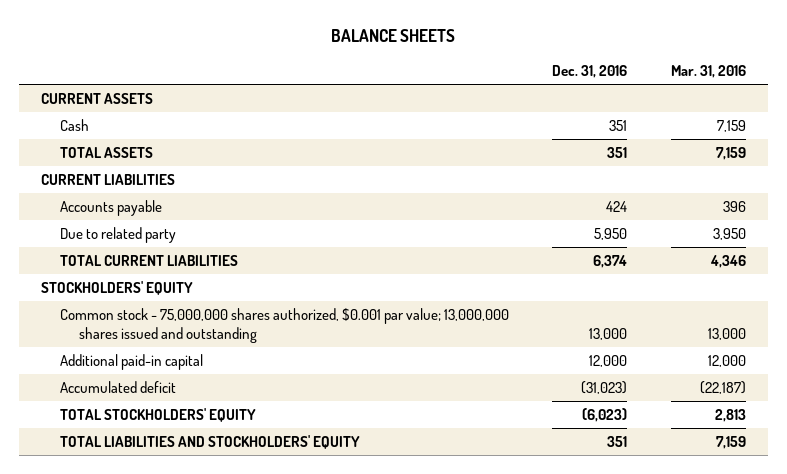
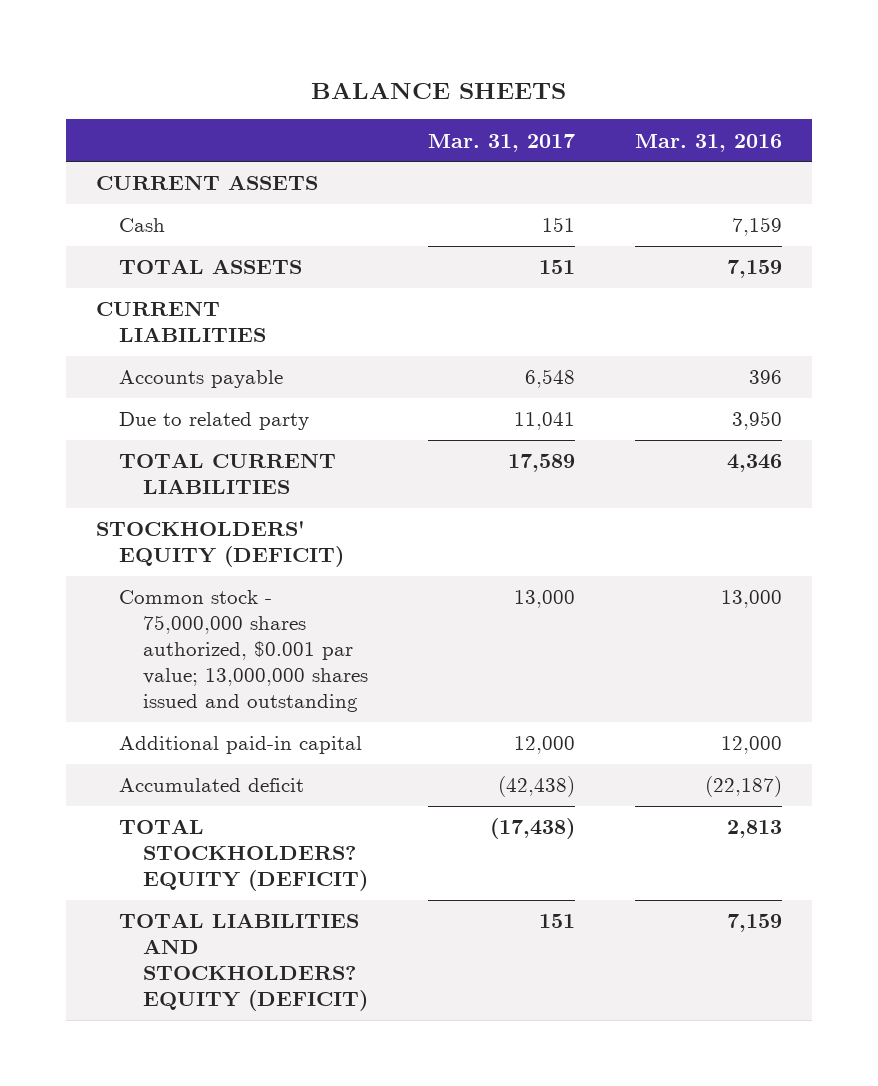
- | Dec. 31, 2016 | Mar. 31, 2016
+ | Mar. 31, 2017 | Mar. 31, 2016
- STOCKHOLDERS' EQUITY
+ STOCKHOLDERS' EQUITY (DEFICIT)
- TOTAL STOCKHOLDERS' EQUITY | (6,023) | 2,813
- TOTAL LIABILITIES AND STOCKHOLDERS' EQUITY | 351 | 7,159
+ TOTAL STOCKHOLDERS? EQUITY (DEFICIT) | (17,438) | 2,813
+ TOTAL LIABILITIES AND STOCKHOLDERS? EQUITY (DEFICIT) | 151 | 7,159

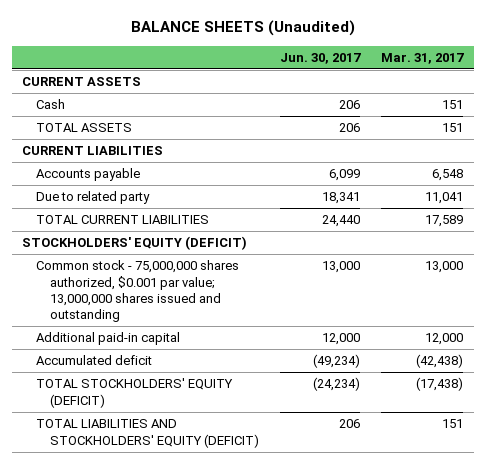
- BALANCE SHEETS
+ BALANCE SHEETS (Unaudited)
- | Mar. 31, 2017 | Mar. 31, 2016
+ | Jun. 30, 2017 | Mar. 31, 2017
- TOTAL STOCKHOLDERS? EQUITY (DEFICIT) | (17,438) | 2,813
- TOTAL LIABILITIES AND STOCKHOLDERS? EQUITY (DEFICIT) | 151 | 7,159
+ TOTAL STOCKHOLDERS' EQUITY (DEFICIT) | (24,234) | (17,438)
+ TOTAL LIABILITIES AND STOCKHOLDERS' EQUITY (DEFICIT) | 206 | 151

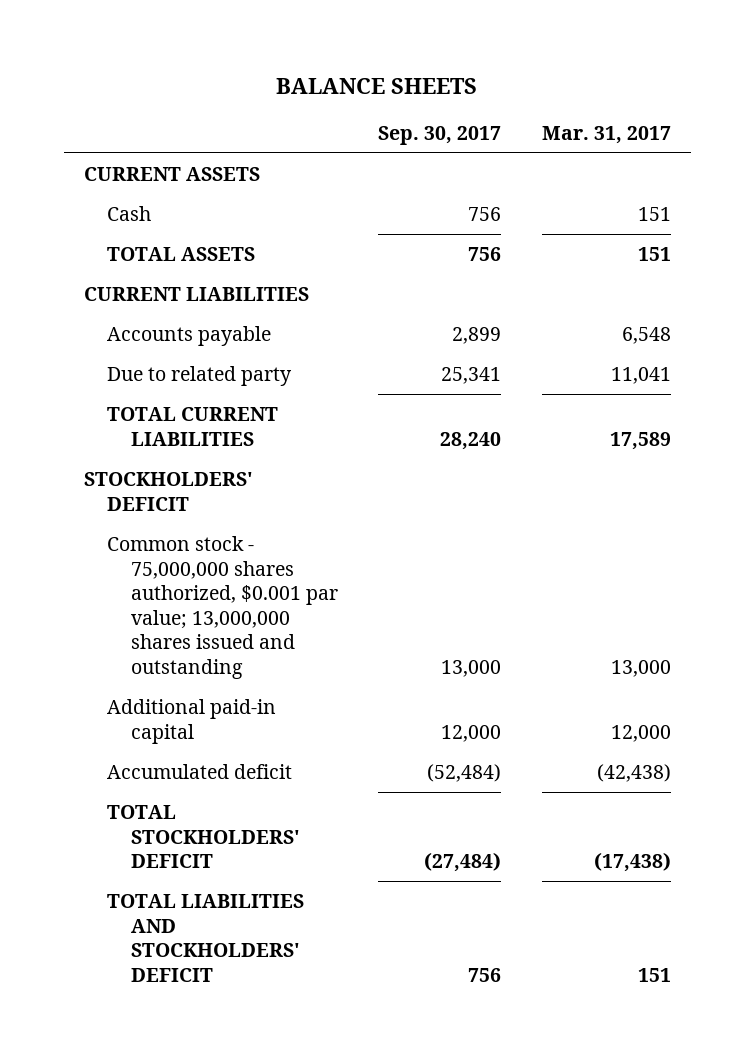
- BALANCE SHEETS (Unaudited)
+ BALANCE SHEETS
- | Jun. 30, 2017 | Mar. 31, 2017
+ | Sep. 30, 2017 | Mar. 31, 2017
- STOCKHOLDERS' EQUITY (DEFICIT)
+ STOCKHOLDERS' DEFICIT
- TOTAL STOCKHOLDERS' EQUITY (DEFICIT) | (24,234) | (17,438)
- TOTAL LIABILITIES AND STOCKHOLDERS' EQUITY (DEFICIT) | 206 | 151
+ TOTAL STOCKHOLDERS' DEFICIT | (27,484) | (17,438)
+ TOTAL LIABILITIES AND STOCKHOLDERS' DEFICIT | 756 | 151

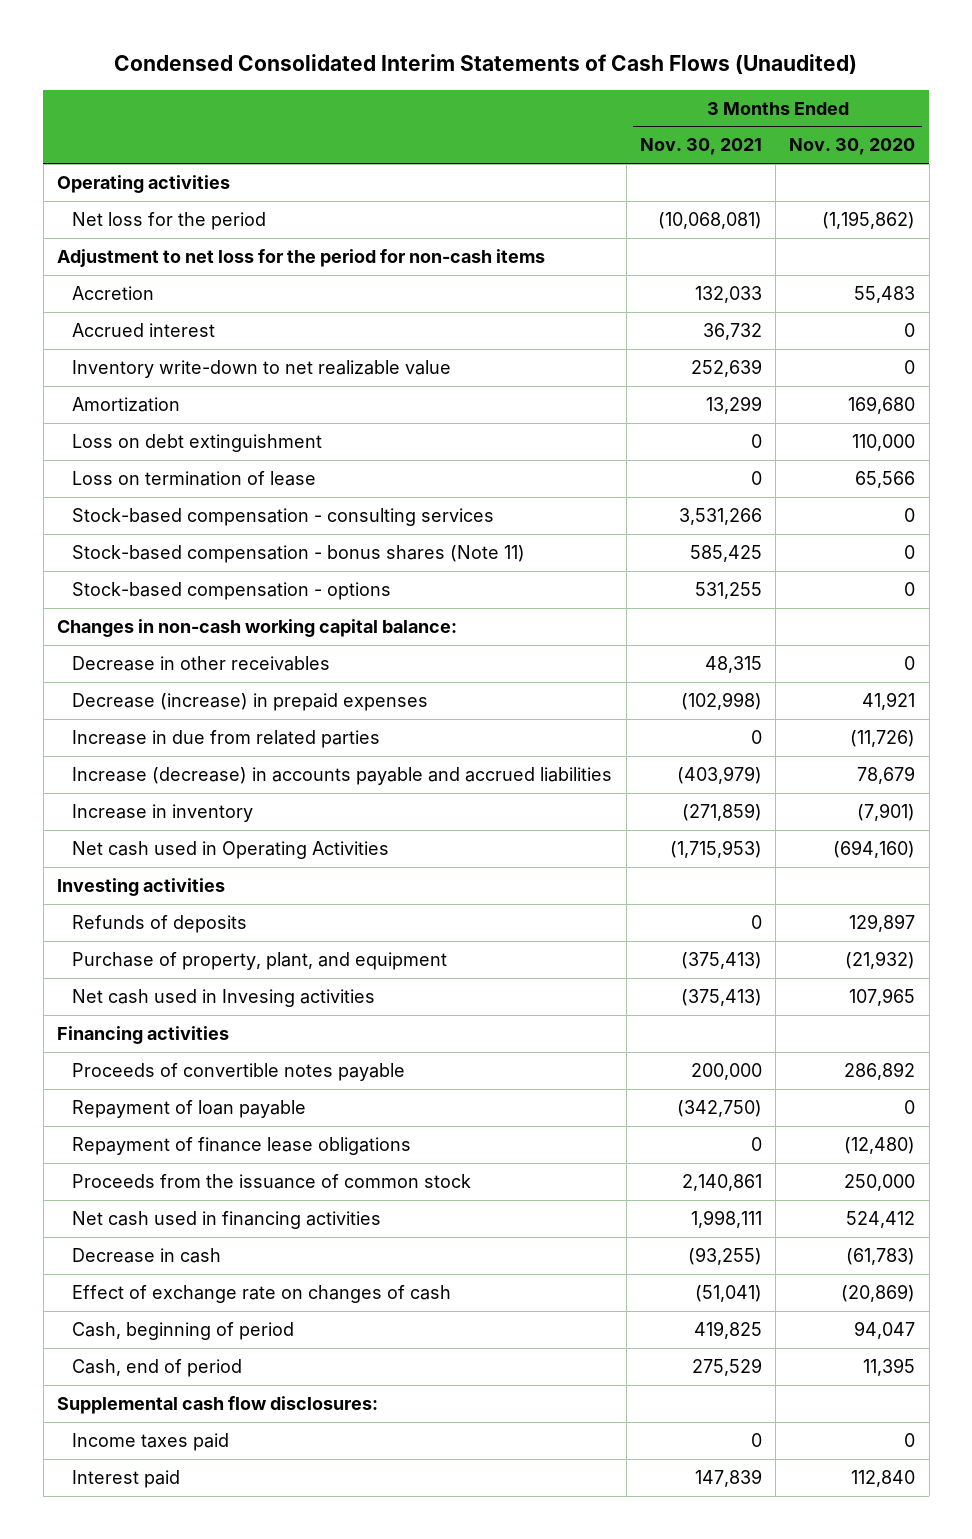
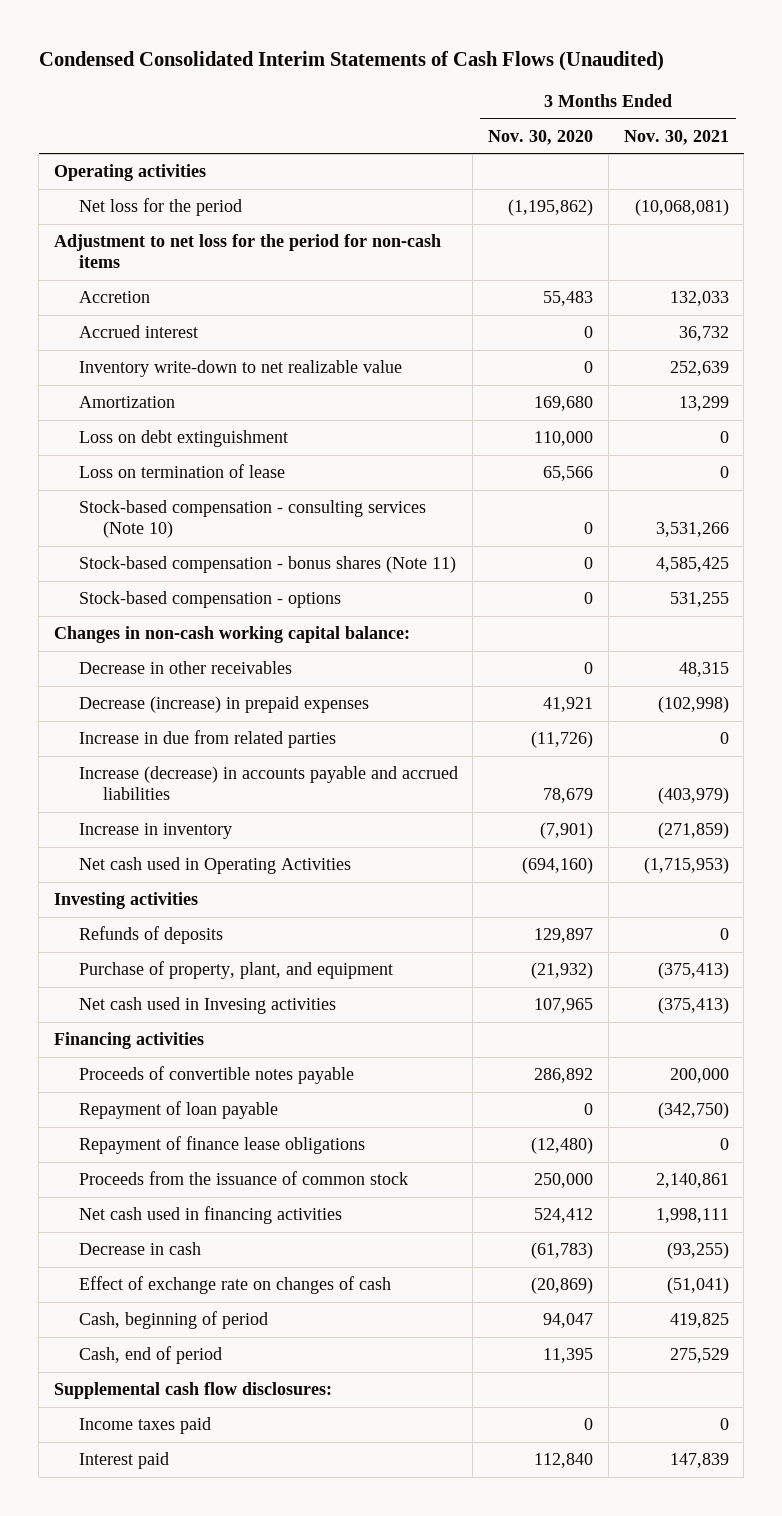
- | 3 Months Ended Nov. 30, 2021 | 3 Months Ended Nov. 30, 2020
+ | 3 Months Ended Nov. 30, 2020 | 3 Months Ended Nov. 30, 2021
- Stock-based compensation - consulting services | 3,531,266 | 0
- Stock-based compensation - bonus shares (Note 11) | 585,425 | 0
+ Stock-based compensation - consulting services (Note 10) | 0 | 3,531,266
+ Stock-based compensation - bonus shares (Note 11) | 0 | 4,585,425

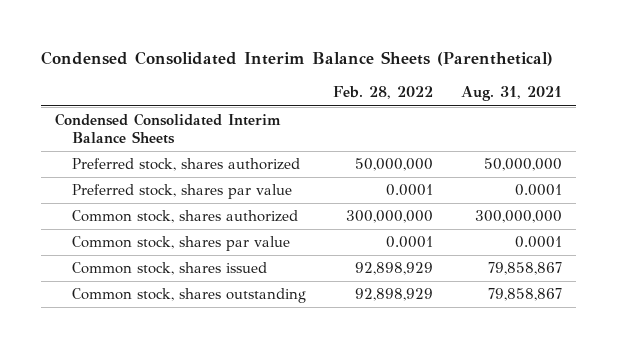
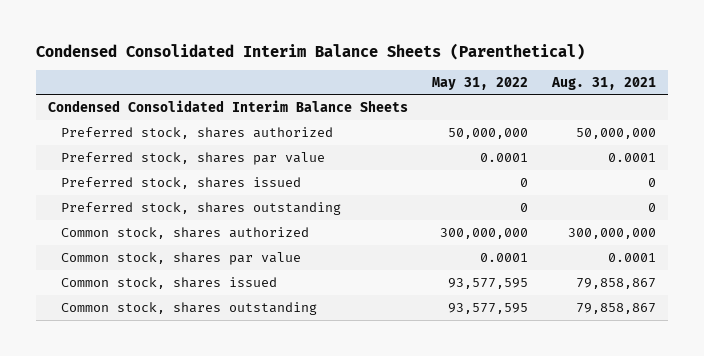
- | Feb. 28, 2022 | Aug. 31, 2021
+ | May 31, 2022 | Aug. 31, 2021
+ Preferred stock, shares issued | 0 | 0
+ Preferred stock, shares outstanding | 0 | 0

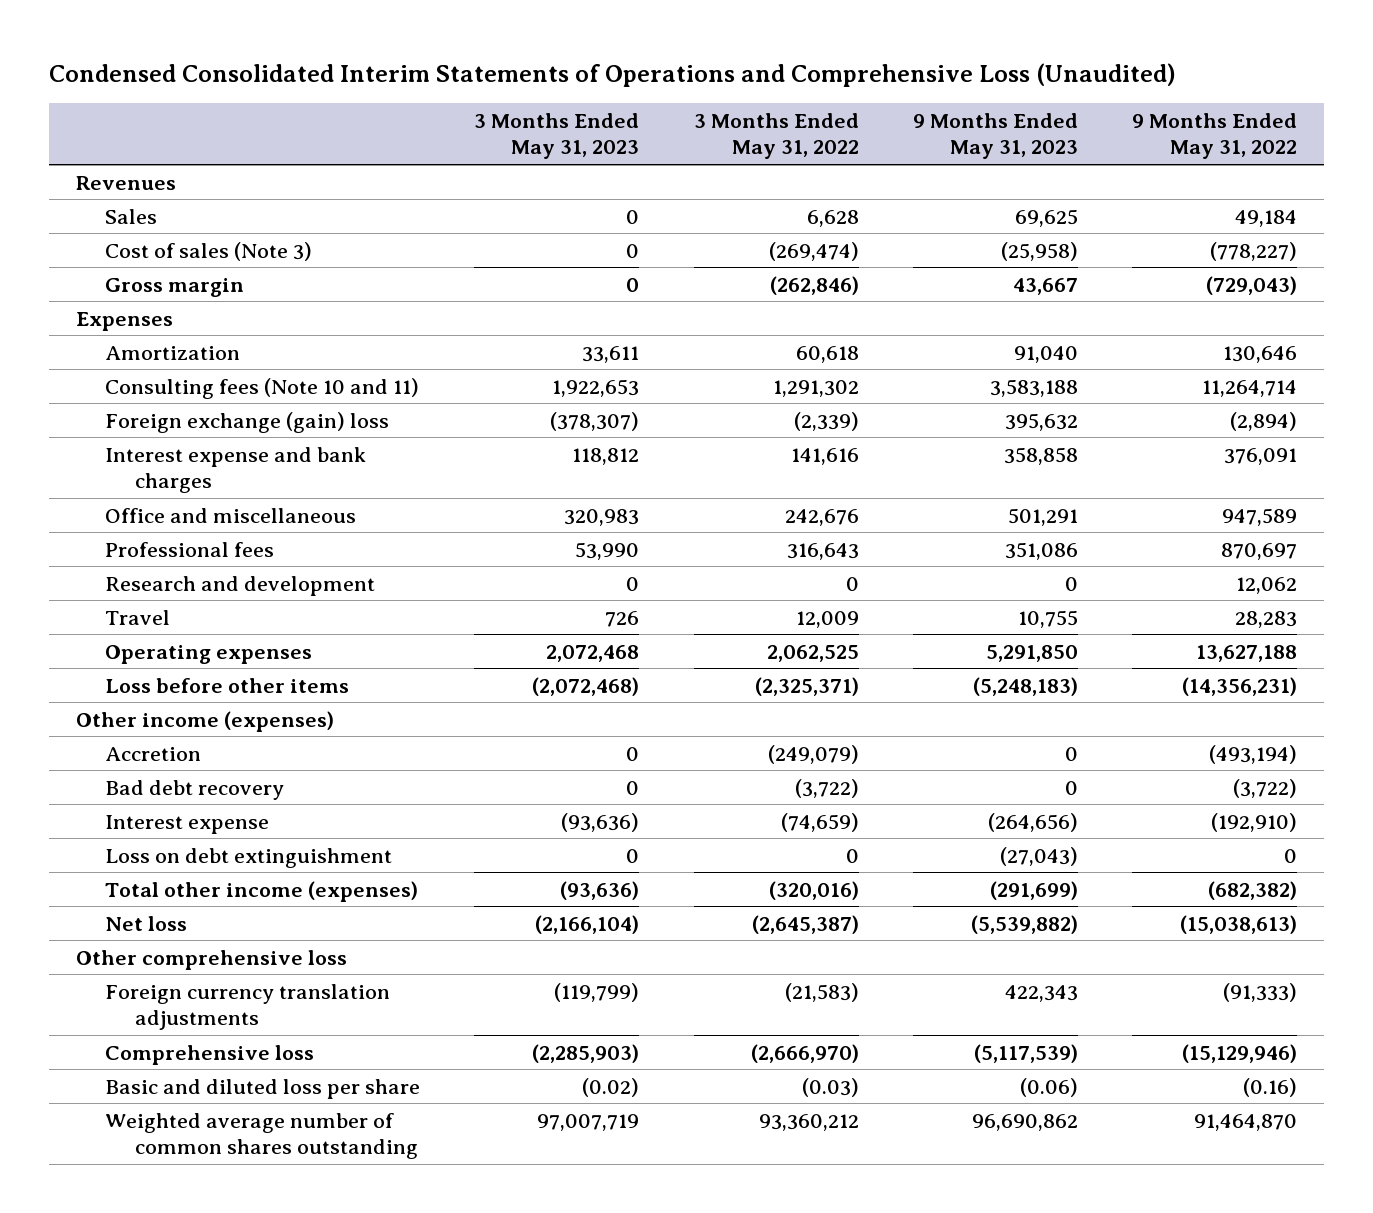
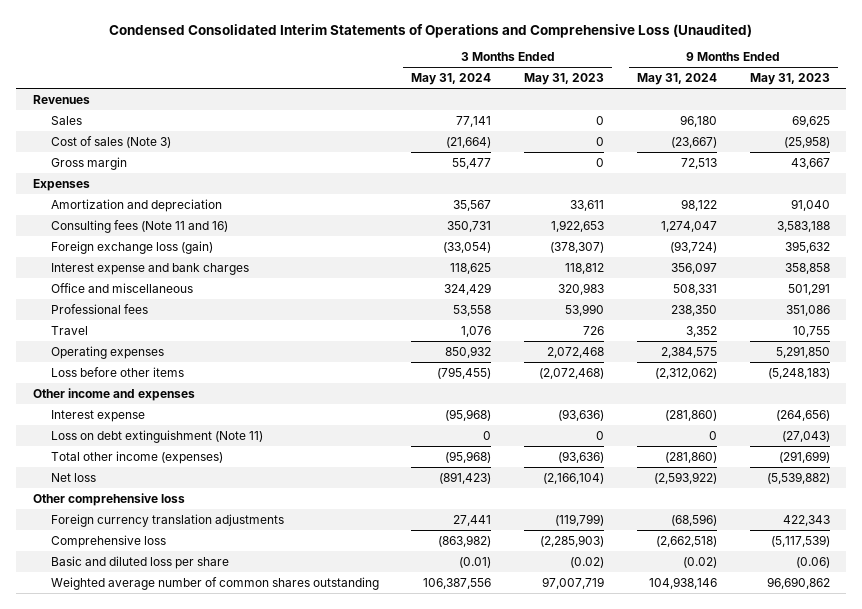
- | 3 Months Ended May 31, 2023 | 3 Months Ended May 31, 2022 | 9 Months Ended May 31, 2023 | 9 Months Ended May 31, 2022
+ | 3 Months Ended May 31, 2024 | 3 Months Ended May 31, 2023 | 9 Months Ended May 31, 2024 | 9 Months Ended May 31, 2023
- Amortization | 33,611 | 60,618 | 91,040 | 130,646
- Consulting fees (Note 10 and 11) | 1,922,653 | 1,291,302 | 3,583,188 | 11,264,714
- Foreign exchange (gain) loss | (378,307) | (2,339) | 395,632 | (2,894)
+ Amortization and depreciation | 35,567 | 33,611 | 98,122 | 91,040
+ Consulting fees (Note 11 and 16) | 350,731 | 1,922,653 | 1,274,047 | 3,583,188
+ Foreign exchange loss (gain) | (33,054) | (378,307) | (93,724) | 395,632
- Research and development | 0 | 0 | 0 | 12,062
- Other income (expenses)
- Accretion | 0 | (249,079) | 0 | (493,194)
- Bad debt recovery | 0 | (3,722) | 0 | (3,722)
+ Other income and expenses
- Loss on debt extinguishment | 0 | 0 | (27,043) | 0
+ Loss on debt extinguishment (Note 11) | 0 | 0 | 0 | (27,043)

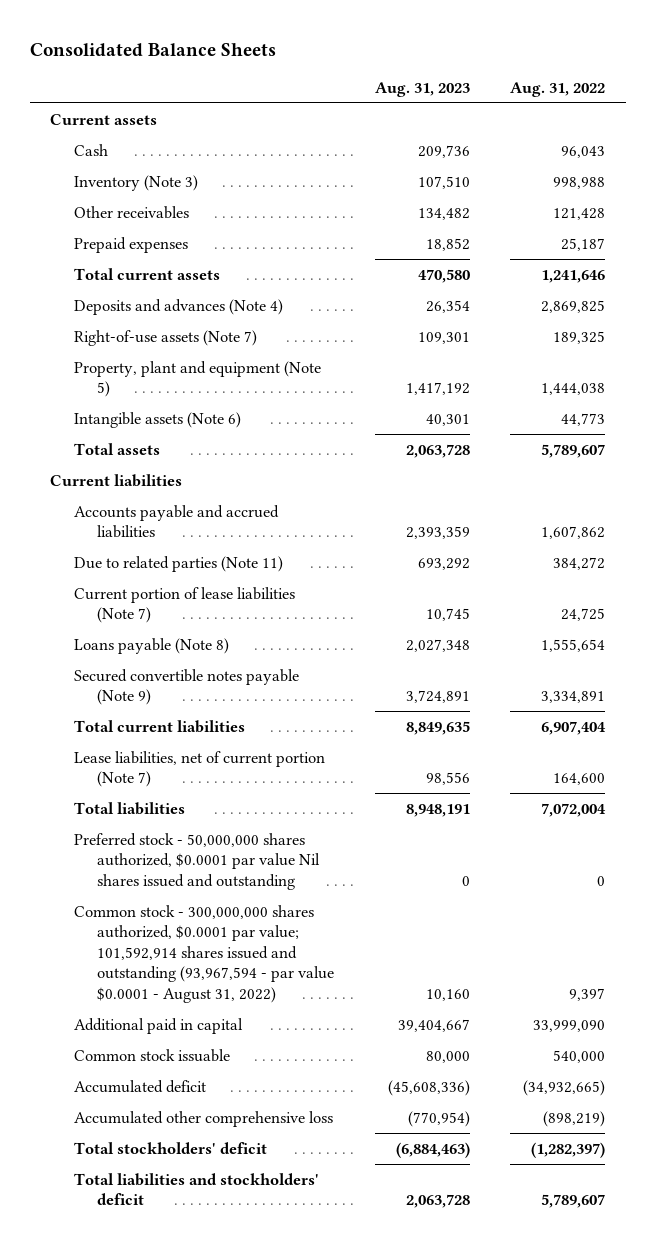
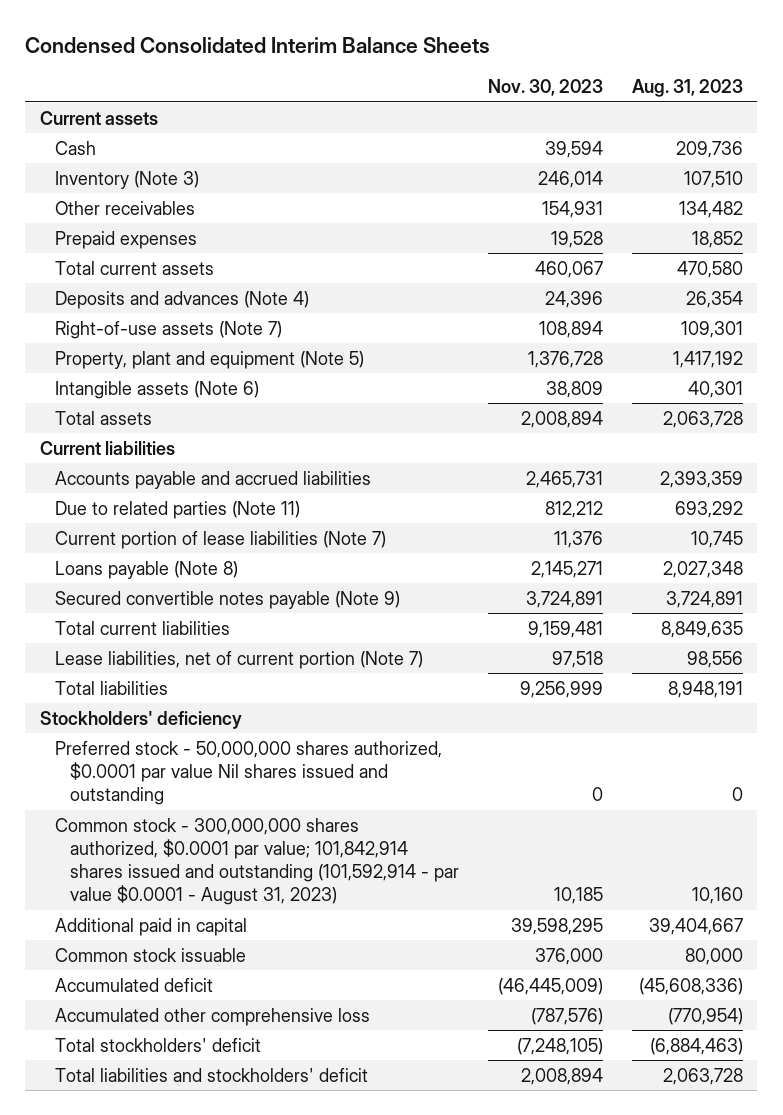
- Consolidated Balance Sheets
+ Condensed Consolidated Interim Balance Sheets
- | Aug. 31, 2023 | Aug. 31, 2022
+ | Nov. 30, 2023 | Aug. 31, 2023
+ Stockholders' deficiency
- Common stock - 300,000,000 shares authorized, $0.0001 par value; 101,592,914 shares issued and outstanding (93,967,594 - par value $0.0001 - August 31, 2022) | 10,160 | 9,397
+ Common stock - 300,000,000 shares authorized, $0.0001 par value; 101,842,914 shares issued and outstanding (101,592,914 - par value $0.0001 - August 31, 2023) | 10,185 | 10,160

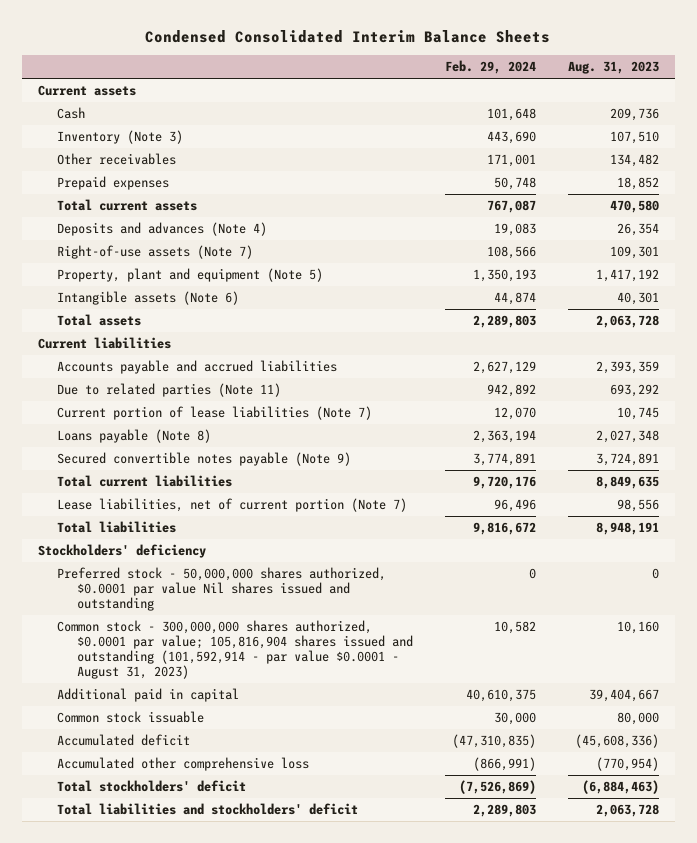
- | Nov. 30, 2023 | Aug. 31, 2023
+ | Feb. 29, 2024 | Aug. 31, 2023
- Common stock - 300,000,000 shares authorized, $0.0001 par value; 101,842,914 shares issued and outstanding (101,592,914 - par value $0.0001 - August 31, 2023) | 10,185 | 10,160
+ Common stock - 300,000,000 shares authorized, $0.0001 par value; 105,816,904 shares issued and outstanding (101,592,914 - par value $0.0001 - August 31, 2023) | 10,582 | 10,160

